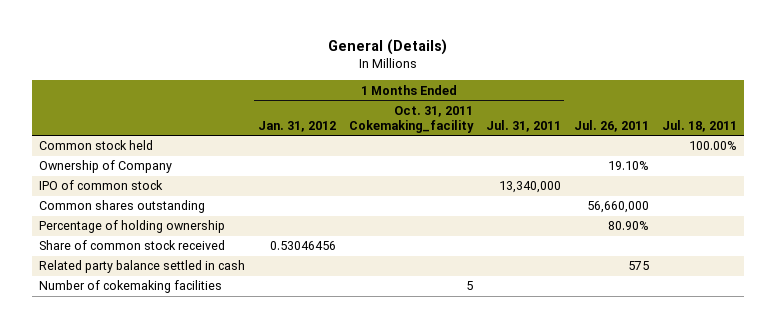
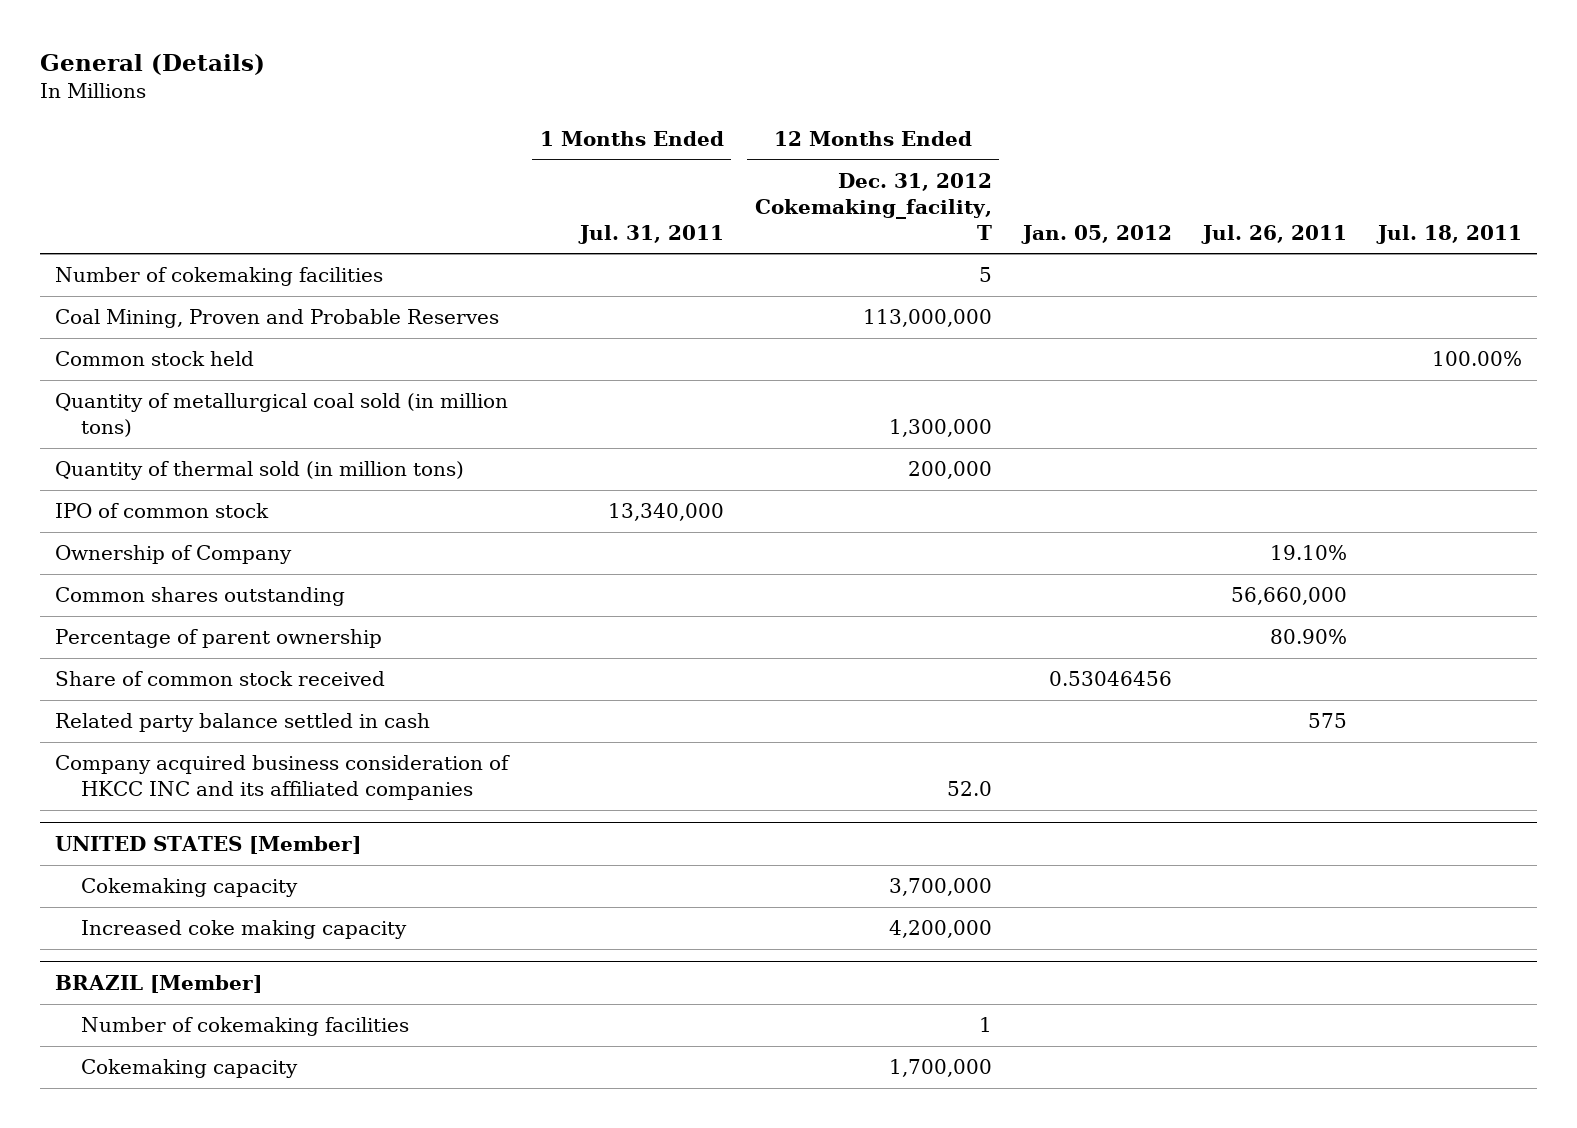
- | 1 Months Ended Jan. 31, 2012 | 1 Months Ended Oct. 31, 2011 Cokemaking_facility | 1 Months Ended Jul. 31, 2011 | Jul. 26, 2011 | Jul. 18, 2011
+ | 1 Months Ended Jul. 31, 2011 | 12 Months Ended Dec. 31, 2012 Cokemaking_facility, T | Jan. 05, 2012 | Jul. 26, 2011 | Jul. 18, 2011
moved up: Number of cokemaking facilities | | 5 | | |
+ Coal Mining, Proven and Probable Reserves | | 113,000,000 | | |
+ Quantity of metallurgical coal sold (in million tons) | | 1,300,000 | | |
+ Quantity of thermal sold (in million tons) | | 200,000 | | |
moved down: Ownership of Company | | | | 19.10% |
- Percentage of holding ownership | | | | 80.90% |
+ Percentage of parent ownership | | | | 80.90% |
+ Company acquired business consideration of HKCC INC and its affiliated companies | | 52.0 | | |
+ UNITED STATES [Member]
+ Cokemaking capacity | | 3,700,000 | | |
+ Increased coke making capacity | | 4,200,000 | | |
+ BRAZIL [Member]
+ Number of cokemaking facilities | | 1 | | |
+ Cokemaking capacity | | 1,700,000 | | |

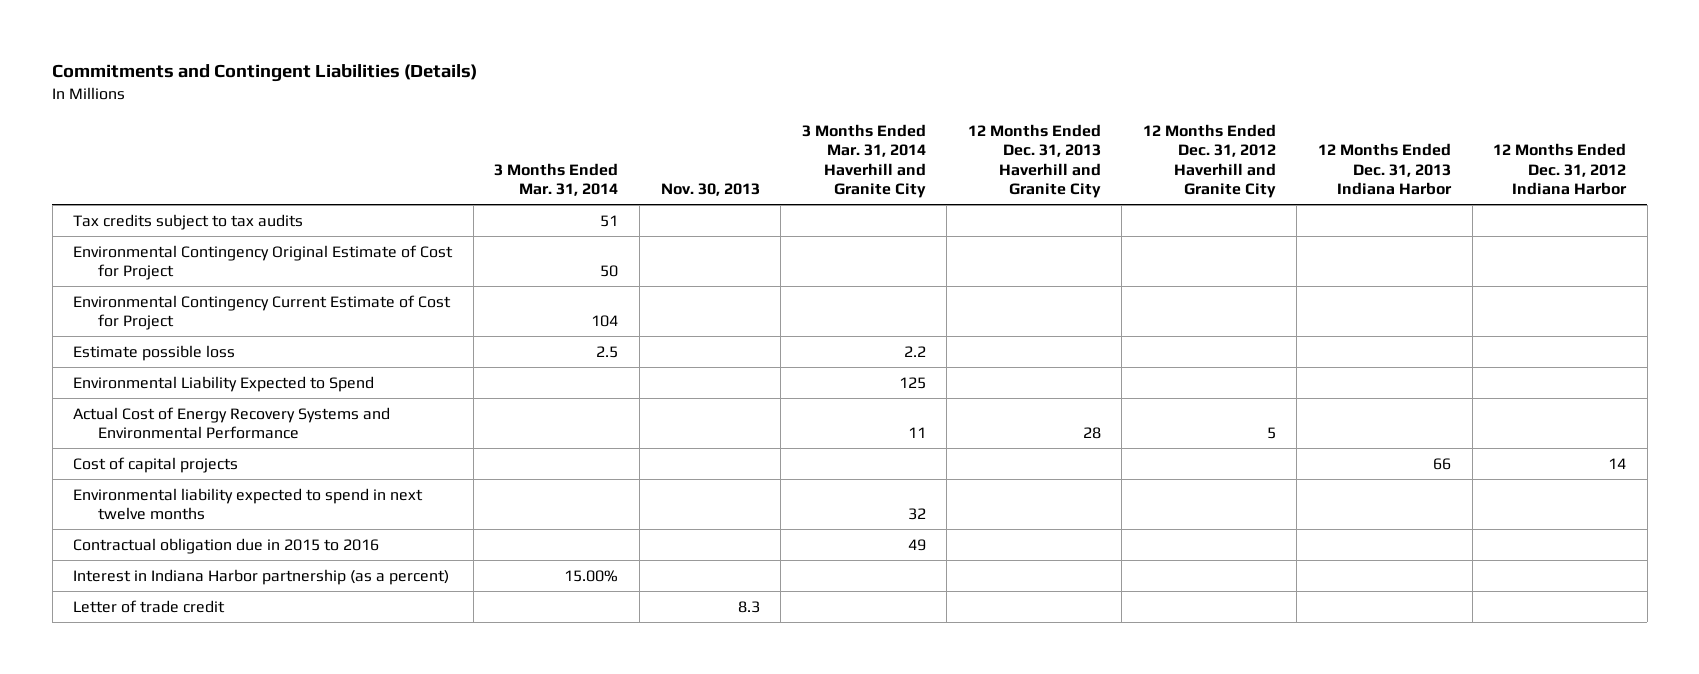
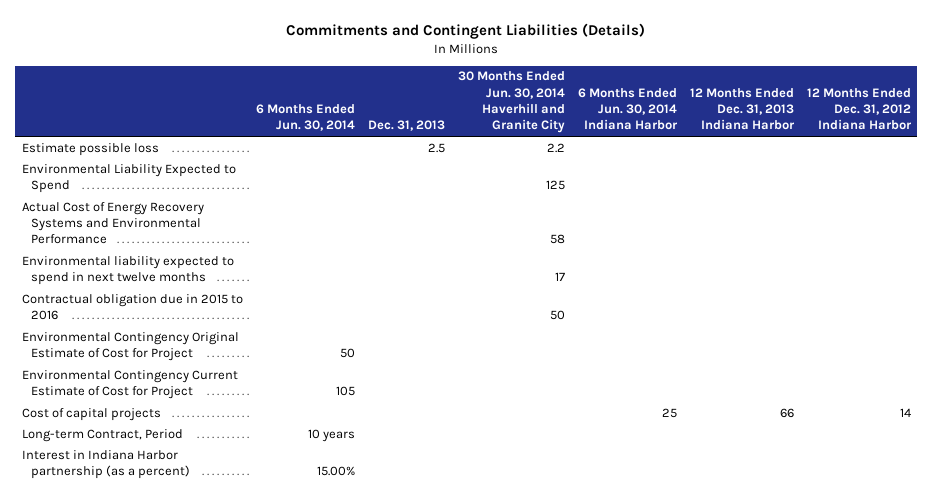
- | 3 Months Ended Mar. 31, 2014 | Nov. 30, 2013 | 3 Months Ended Mar. 31, 2014 Haverhill and Granite City | 12 Months Ended Dec. 31, 2013 Haverhill and Granite City | 12 Months Ended Dec. 31, 2012 Haverhill and Granite City | 12 Months Ended Dec. 31, 2013 Indiana Harbor | 12 Months Ended Dec. 31, 2012 Indiana Harbor
+ | 6 Months Ended Jun. 30, 2014 | Dec. 31, 2013 | 30 Months Ended Jun. 30, 2014 Haverhill and Granite City | 6 Months Ended Jun. 30, 2014 Indiana Harbor | 12 Months Ended Dec. 31, 2013 Indiana Harbor | 12 Months Ended Dec. 31, 2012 Indiana Harbor
- Tax credits subject to tax audits | 51 | | | | | |
moved down: Environmental Contingency Original Estimate of Cost for Project | 50 | | | | |
moved down: Environmental Contingency Current Estimate of Cost for Project | 105 | | | | |
moved down: Cost of capital projects | | | | 25 | 66 | 14
+ Long-term Contract, Period | 10 years | | | | |
- Letter of trade credit | | 8.3 | | | | |

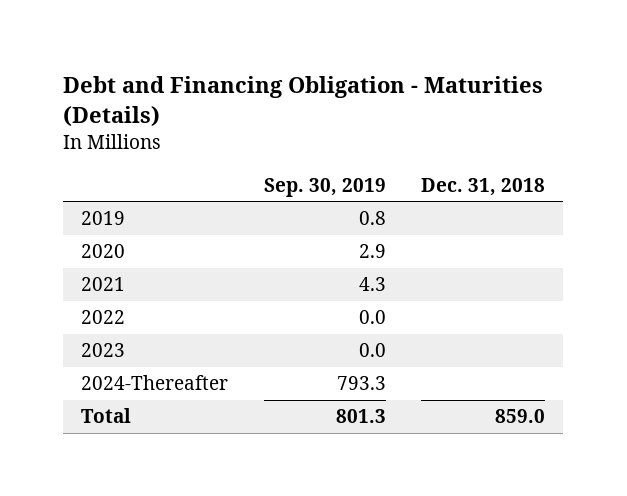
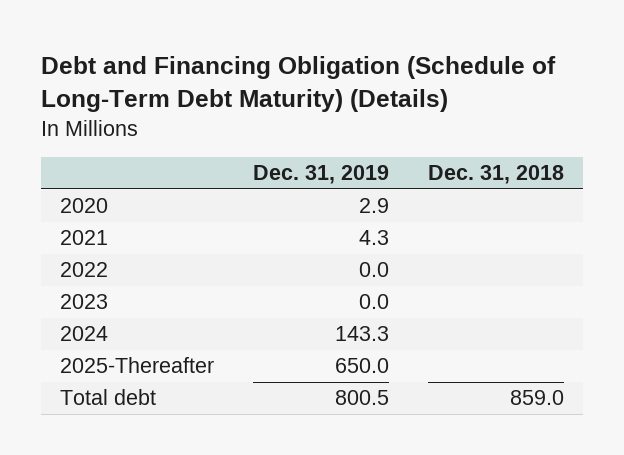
- Debt and Financing Obligation - Maturities (Details)
+ Debt and Financing Obligation (Schedule of Long-Term Debt Maturity) (Details)
- | Sep. 30, 2019 | Dec. 31, 2018
+ | Dec. 31, 2019 | Dec. 31, 2018
- 2019 | 0.8 |
- 2024-Thereafter | 793.3 |
- Total | 801.3 | 859.0
+ 2024 | 143.3 |
+ 2025-Thereafter | 650.0 |
+ Total debt | 800.5 | 859.0

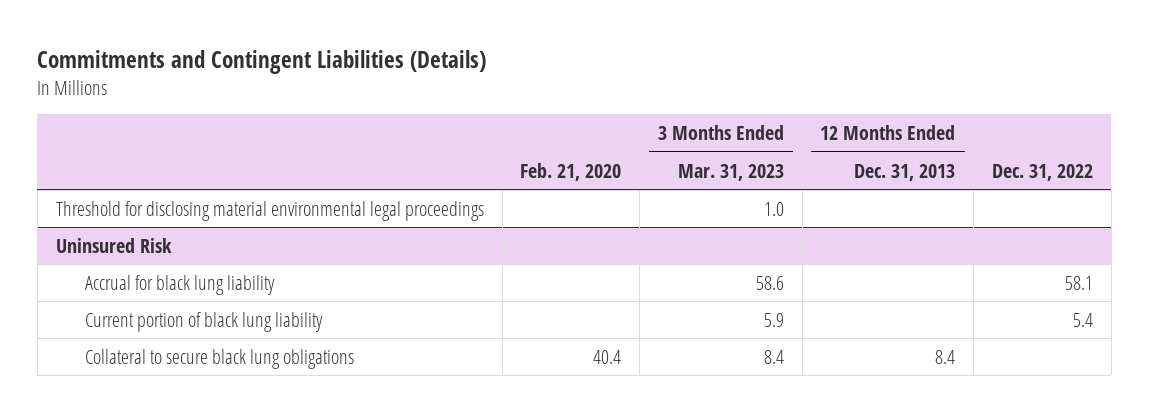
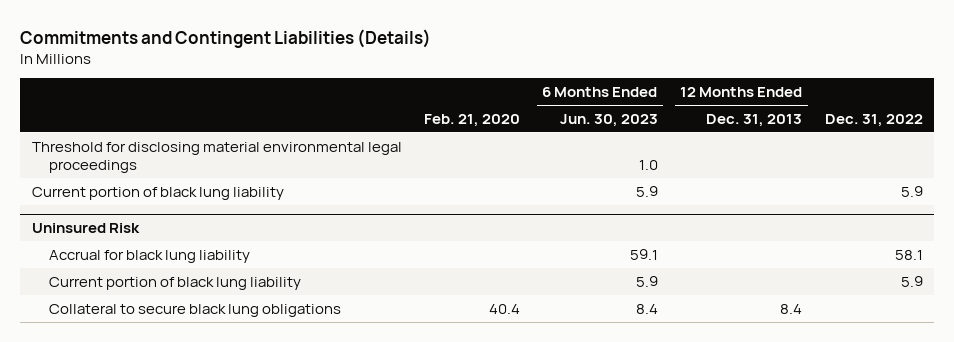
- | Feb. 21, 2020 | 3 Months Ended Mar. 31, 2023 | 12 Months Ended Dec. 31, 2013 | Dec. 31, 2022
+ | Feb. 21, 2020 | 6 Months Ended Jun. 30, 2023 | 12 Months Ended Dec. 31, 2013 | Dec. 31, 2022
+ Current portion of black lung liability | | 5.9 | | 5.9
@ Uninsured Risk
- Current portion of black lung liability | | 5.9 | | 5.4
+ Current portion of black lung liability | | 5.9 | | 5.9

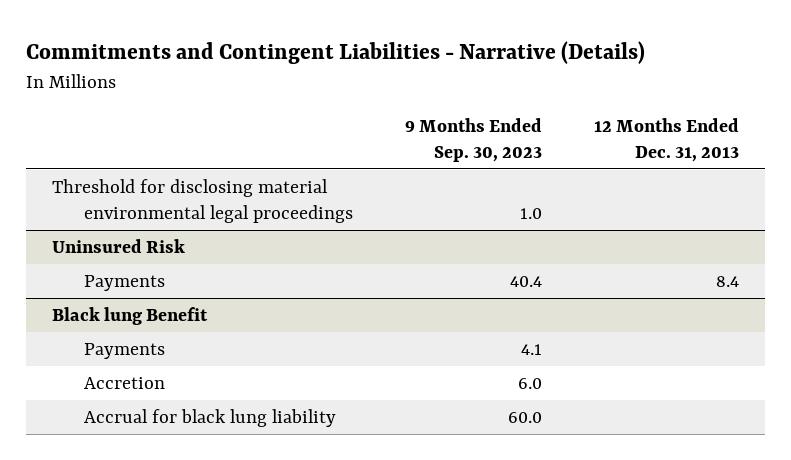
- Commitments and Contingent Liabilities (Details)
+ Commitments and Contingent Liabilities - Narrative (Details)
- | Feb. 21, 2020 | 6 Months Ended Jun. 30, 2023 | 12 Months Ended Dec. 31, 2013 | Dec. 31, 2022
+ | 9 Months Ended Sep. 30, 2023 | 12 Months Ended Dec. 31, 2013
- Current portion of black lung liability | | 5.9 | | 5.9
@ Uninsured Risk
- Accrual for black lung liability | | 59.1 | | 58.1
- Current portion of black lung liability | | 5.9 | | 5.9
- Collateral to secure black lung obligations | 40.4 | 8.4 | 8.4 |
+ Payments | 40.4 | 8.4
+ Black lung Benefit
+ Payments | 4.1 |
+ Accretion | 6.0 |
+ Accrual for black lung liability | 60.0 |

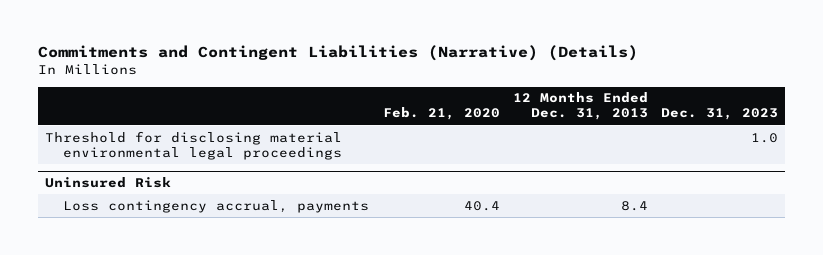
- Commitments and Contingent Liabilities - Narrative (Details)
+ Commitments and Contingent Liabilities (Narrative) (Details)
- | 9 Months Ended Sep. 30, 2023 | 12 Months Ended Dec. 31, 2013
+ | Feb. 21, 2020 | 12 Months Ended Dec. 31, 2013 | Dec. 31, 2023
@ Uninsured Risk
- Payments | 40.4 | 8.4
- Black lung Benefit
- Payments | 4.1 |
- Accretion | 6.0 |
- Accrual for black lung liability | 60.0 |
@ Uninsured Risk
+ Loss contingency accrual, payments | 40.4 | 8.4 |

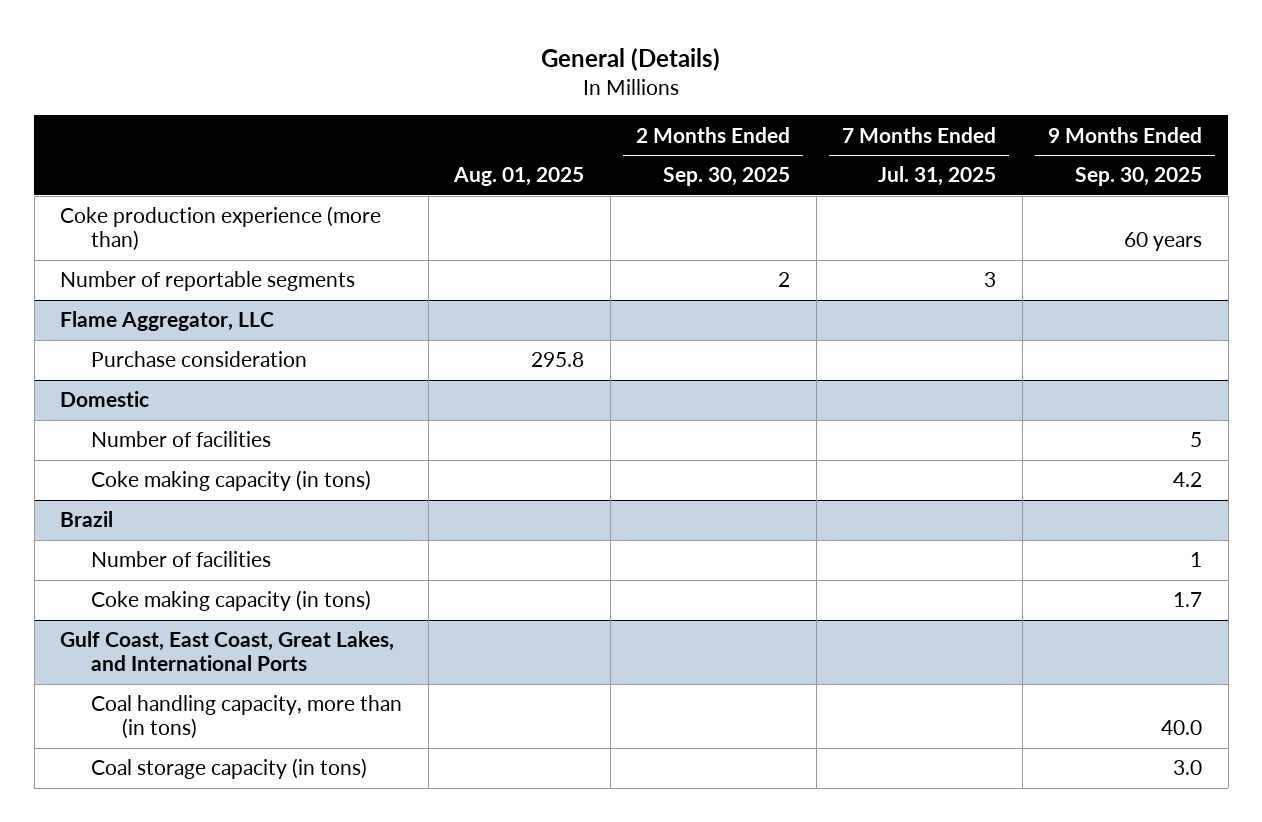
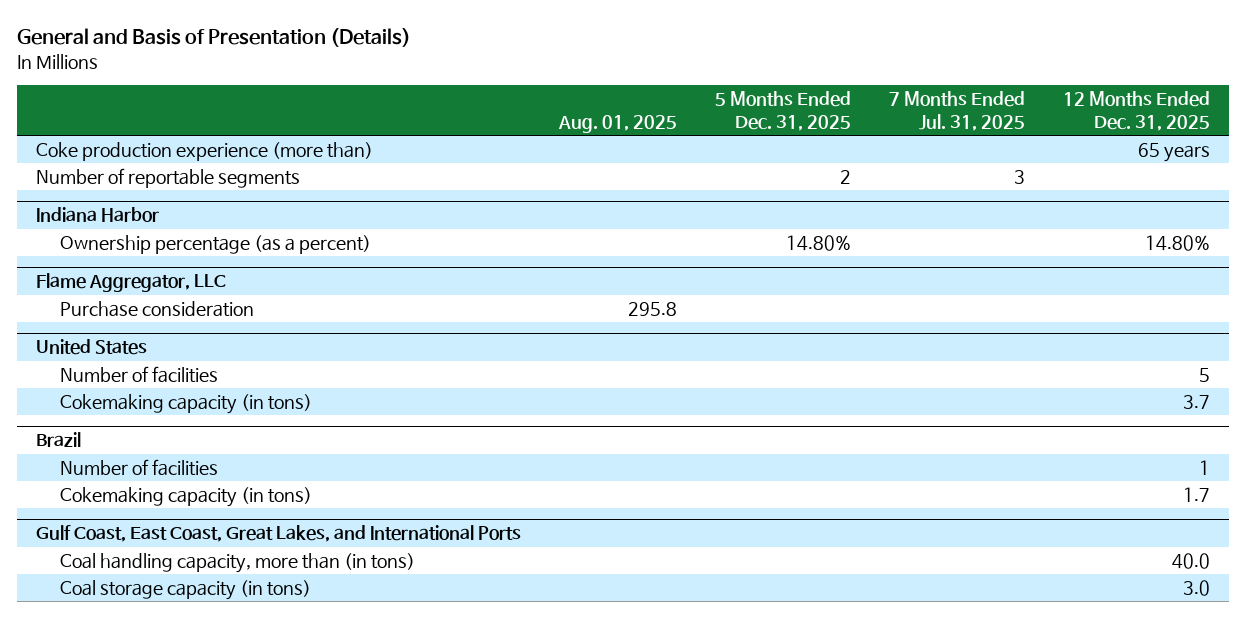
- General (Details)
+ General and Basis of Presentation (Details)
- | Aug. 01, 2025 | 2 Months Ended Sep. 30, 2025 | 7 Months Ended Jul. 31, 2025 | 9 Months Ended Sep. 30, 2025
+ | Aug. 01, 2025 | 5 Months Ended Dec. 31, 2025 | 7 Months Ended Jul. 31, 2025 | 12 Months Ended Dec. 31, 2025
+ Indiana Harbor
+ Ownership percentage (as a percent) | | 14.80% | | 14.80%
- Domestic
+ United States
- Coke making capacity (in tons) | | | | 4.2
+ Cokemaking capacity (in tons) | | | | 3.7
@ Brazil
- Coke making capacity (in tons) | | | | 1.7
+ Cokemaking capacity (in tons) | | | | 1.7

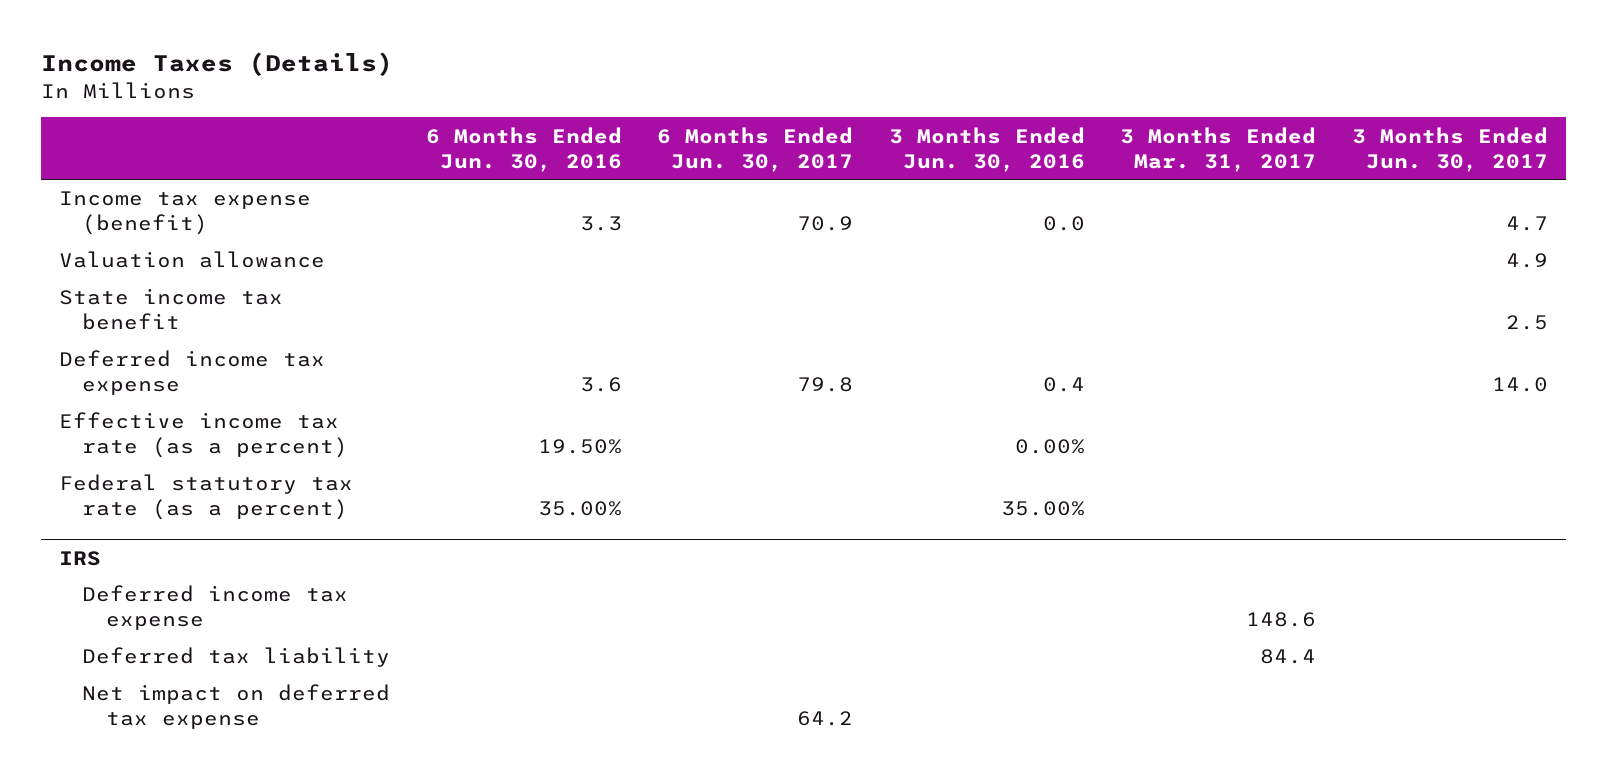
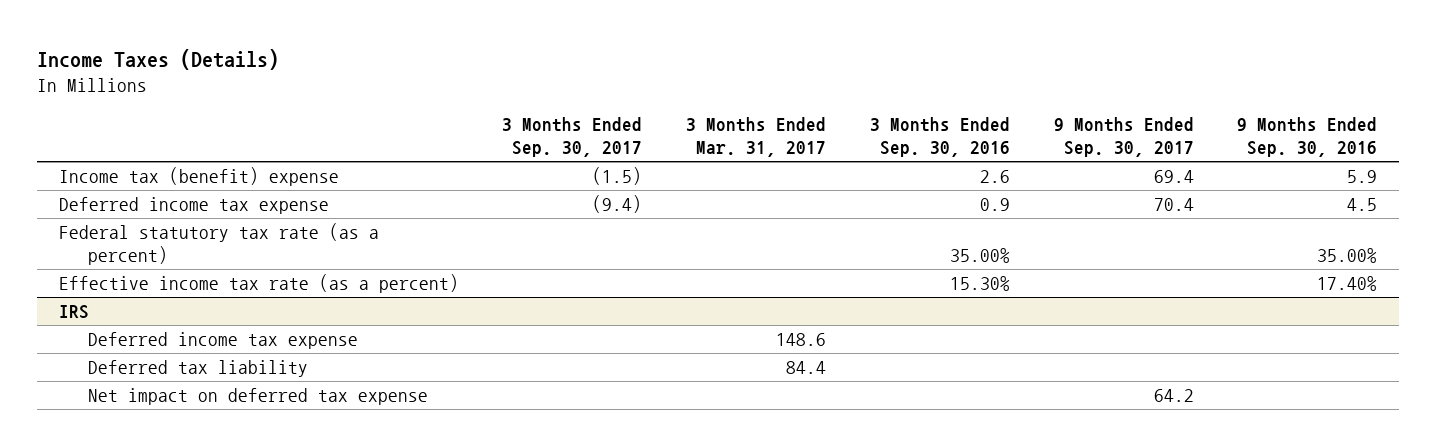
- | 6 Months Ended Jun. 30, 2016 | 6 Months Ended Jun. 30, 2017 | 3 Months Ended Jun. 30, 2016 | 3 Months Ended Mar. 31, 2017 | 3 Months Ended Jun. 30, 2017
+ | 3 Months Ended Sep. 30, 2017 | 3 Months Ended Mar. 31, 2017 | 3 Months Ended Sep. 30, 2016 | 9 Months Ended Sep. 30, 2017 | 9 Months Ended Sep. 30, 2016
- Income tax expense (benefit) | 3.3 | 70.9 | 0.0 | | 4.7
- Valuation allowance | | | | | 4.9
- State income tax benefit | | | | | 2.5
+ Income tax (benefit) expense | (1.5) | | 2.6 | 69.4 | 5.9
moved down: Effective income tax rate (as a percent) | | | 15.30% | | 17.40%

